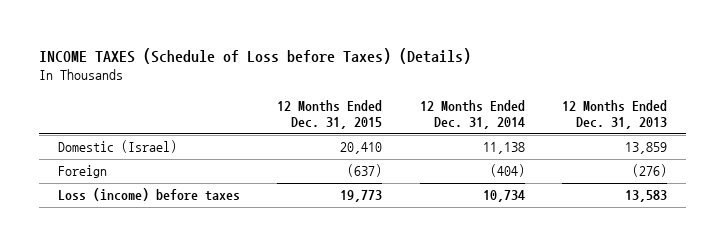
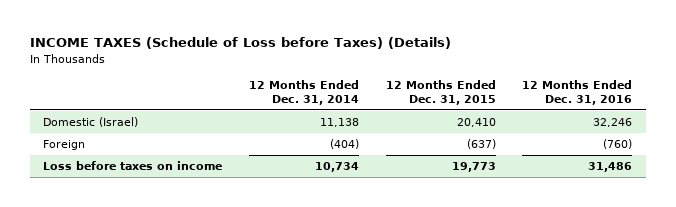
- | 12 Months Ended Dec. 31, 2015 | 12 Months Ended Dec. 31, 2014 | 12 Months Ended Dec. 31, 2013
+ | 12 Months Ended Dec. 31, 2014 | 12 Months Ended Dec. 31, 2015 | 12 Months Ended Dec. 31, 2016
- Loss (income) before taxes | 19,773 | 10,734 | 13,583
+ Loss before taxes on income | 10,734 | 19,773 | 31,486

